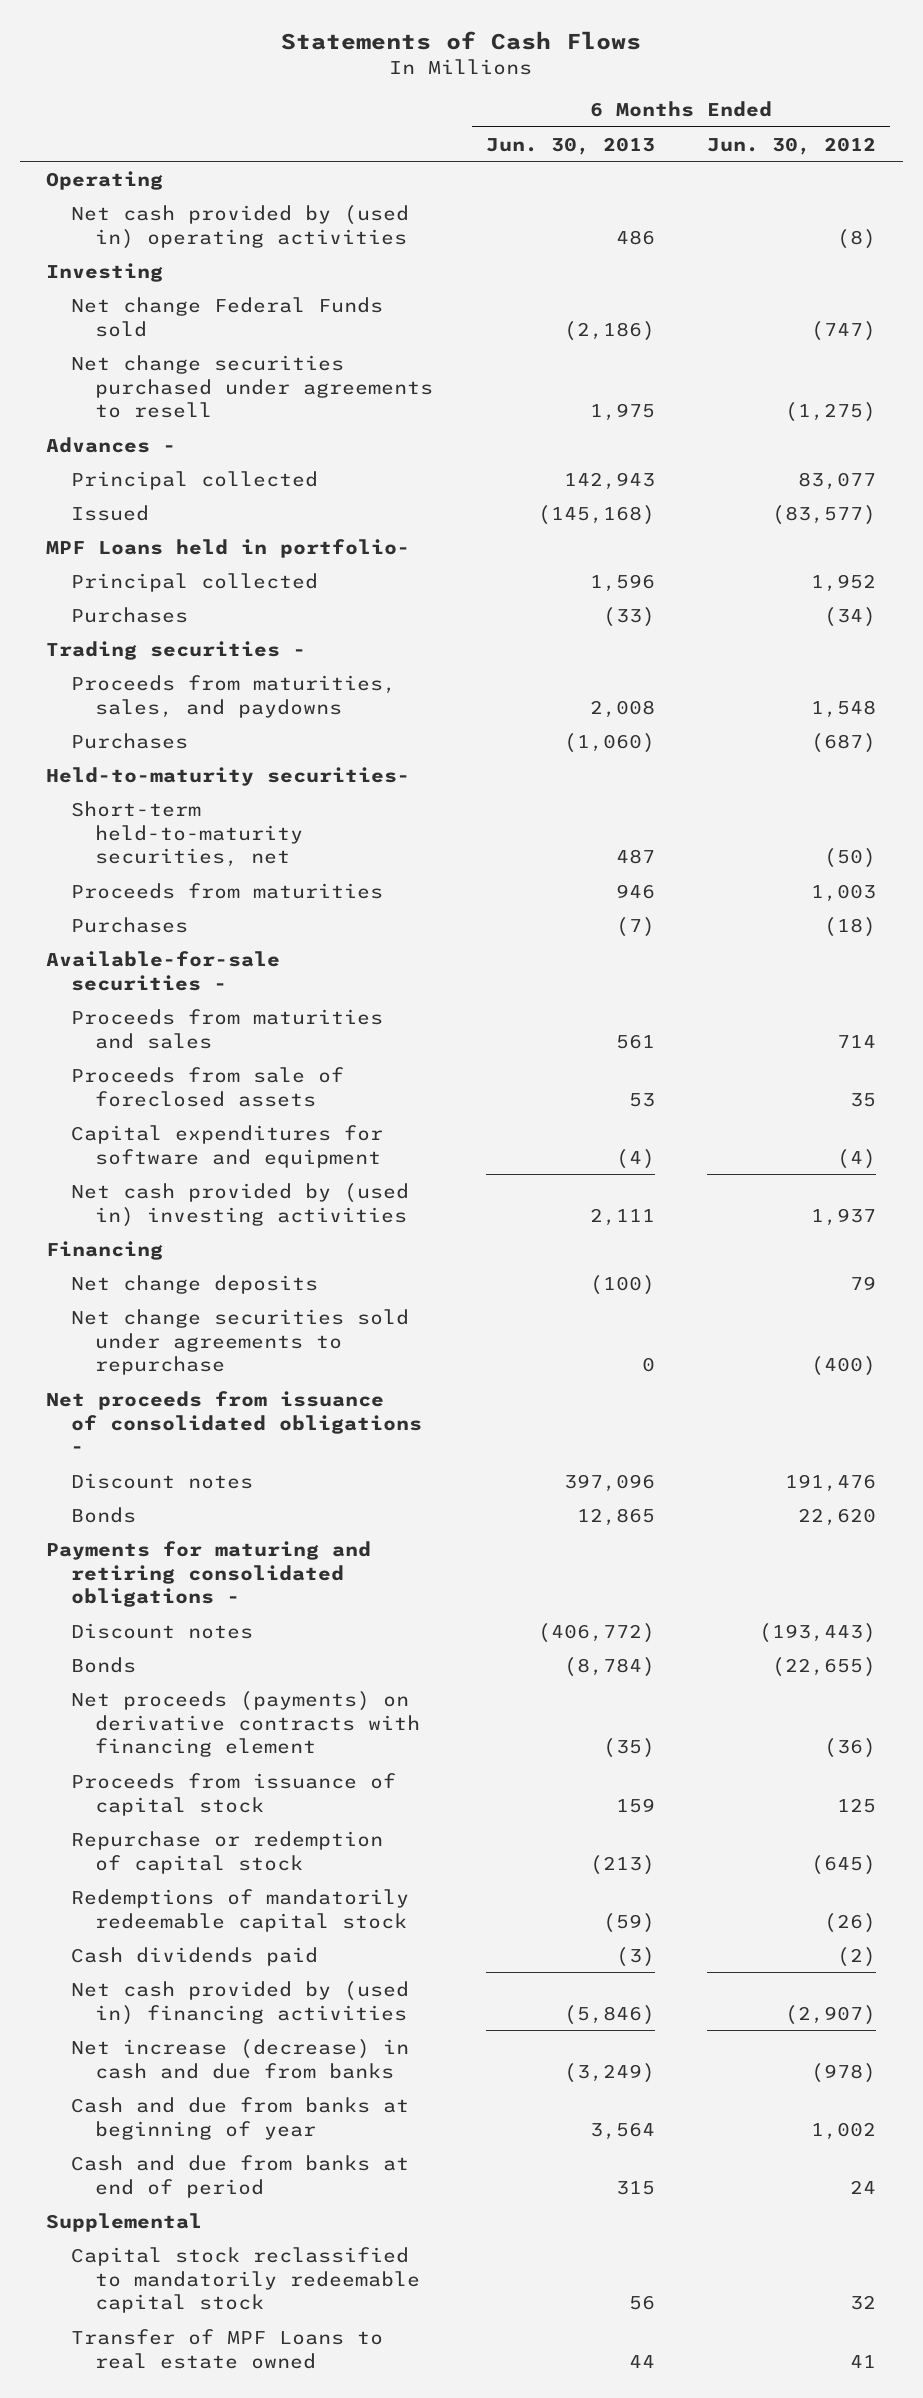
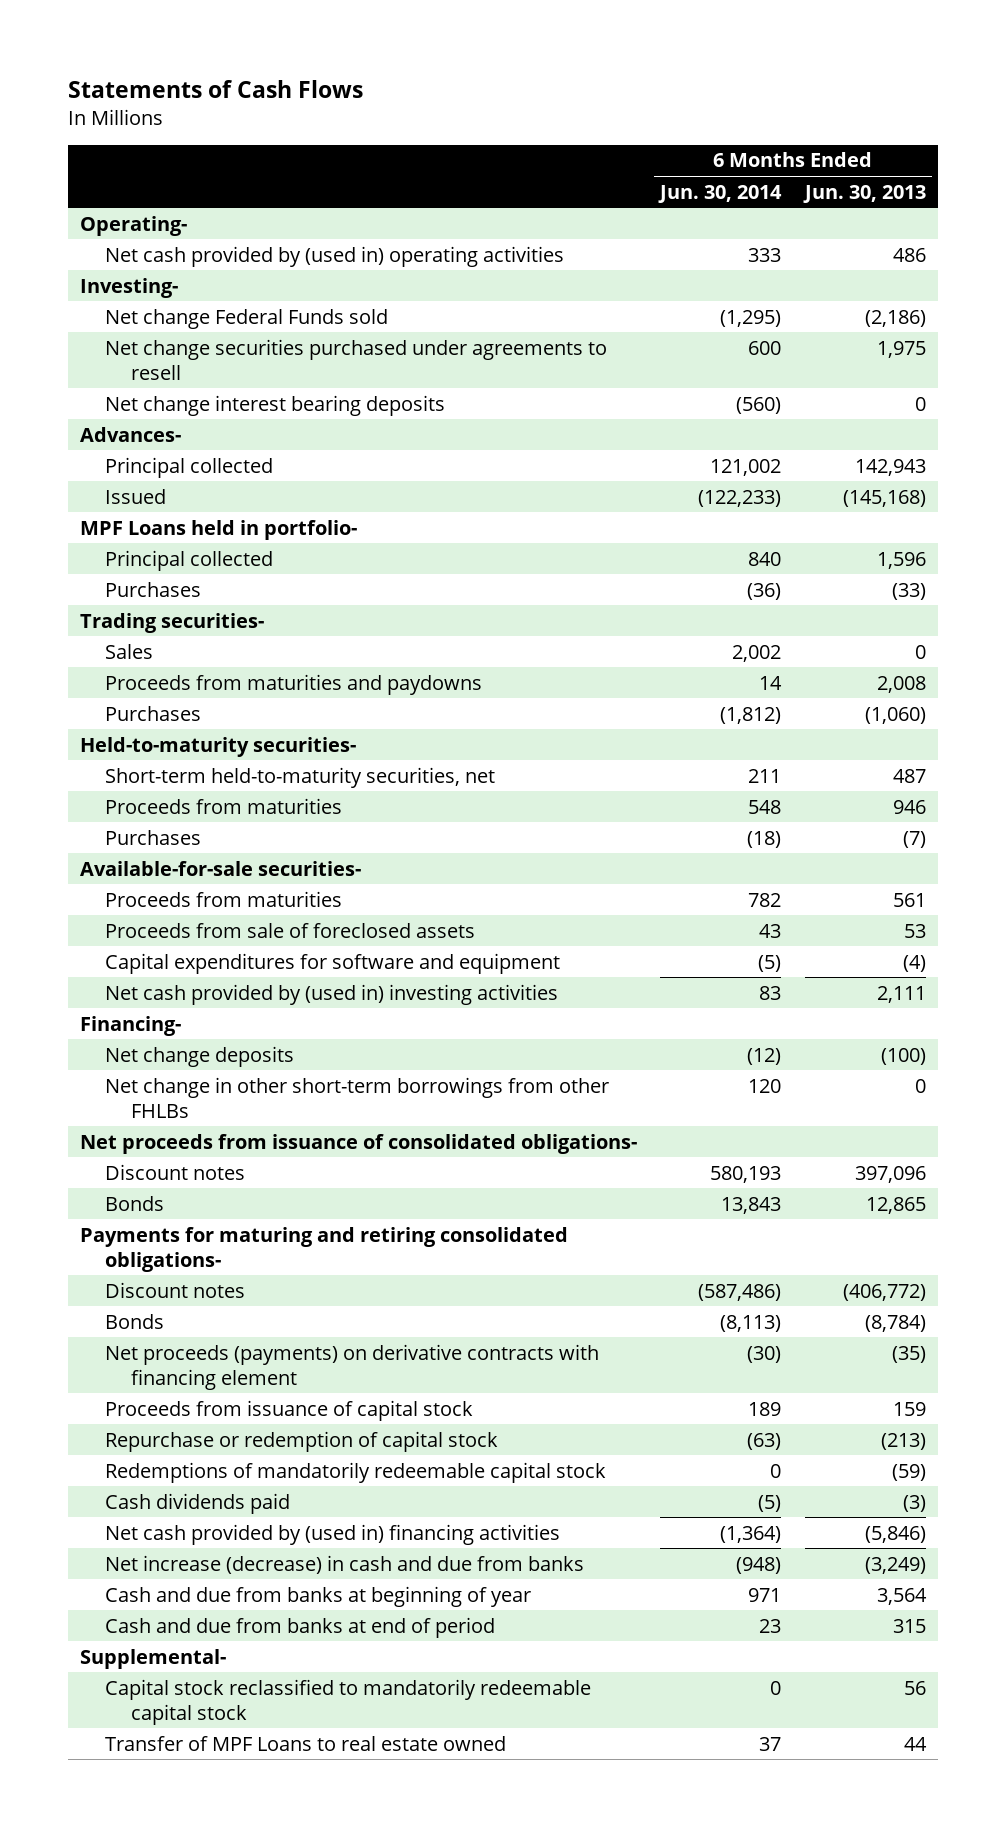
- | 6 Months Ended Jun. 30, 2013 | 6 Months Ended Jun. 30, 2012
+ | 6 Months Ended Jun. 30, 2014 | 6 Months Ended Jun. 30, 2013
- Operating
+ Operating-
- Investing
+ Investing-
- Advances -
+ Net change interest bearing deposits | (560) | 0
+ Advances-
- Trading securities -
- Proceeds from maturities, sales, and paydowns | 2,008 | 1,548
+ Trading securities-
+ Sales | 2,002 | 0
+ Proceeds from maturities and paydowns | 14 | 2,008
- Available-for-sale securities -
- Proceeds from maturities and sales | 561 | 714
+ Available-for-sale securities-
+ Proceeds from maturities | 782 | 561
- Financing
+ Financing-
- Net change securities sold under agreements to repurchase | 0 | (400)
- Net proceeds from issuance of consolidated obligations -
+ Net change in other short-term borrowings from other FHLBs | 120 | 0
+ Net proceeds from issuance of consolidated obligations-
- Payments for maturing and retiring consolidated obligations -
+ Payments for maturing and retiring consolidated obligations-
- Supplemental
+ Supplemental-

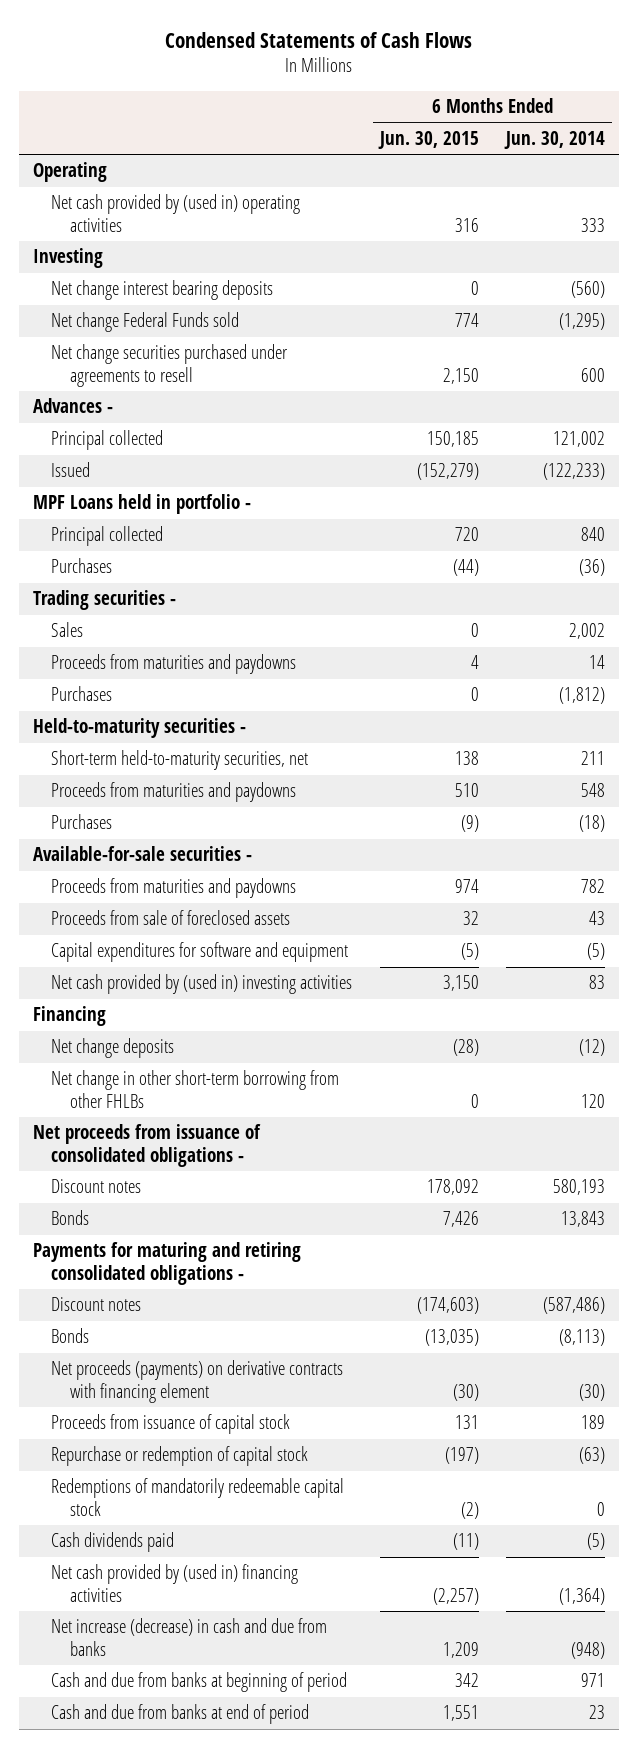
- Statements of Cash Flows
+ Condensed Statements of Cash Flows
- | 6 Months Ended Jun. 30, 2014 | 6 Months Ended Jun. 30, 2013
+ | 6 Months Ended Jun. 30, 2015 | 6 Months Ended Jun. 30, 2014
- Operating-
+ Operating
- Investing-
+ Investing
moved up: Net change interest bearing deposits | 0 | (560)
- Advances-
+ Advances -
- MPF Loans held in portfolio-
+ MPF Loans held in portfolio -
- Trading securities-
+ Trading securities -
- Held-to-maturity securities-
+ Held-to-maturity securities -
- Proceeds from maturities | 548 | 946
+ Proceeds from maturities and paydowns | 510 | 548
- Available-for-sale securities-
- Proceeds from maturities | 782 | 561
+ Available-for-sale securities -
+ Proceeds from maturities and paydowns | 974 | 782
- Financing-
+ Financing
- Net change in other short-term borrowings from other FHLBs | 120 | 0
- Net proceeds from issuance of consolidated obligations-
+ Net change in other short-term borrowing from other FHLBs | 0 | 120
+ Net proceeds from issuance of consolidated obligations -
- Payments for maturing and retiring consolidated obligations-
+ Payments for maturing and retiring consolidated obligations -
- Cash and due from banks at beginning of year | 971 | 3,564
+ Cash and due from banks at beginning of period | 342 | 971
- Supplemental-
- Capital stock reclassified to mandatorily redeemable capital stock | 0 | 56
- Transfer of MPF Loans to real estate owned | 37 | 44

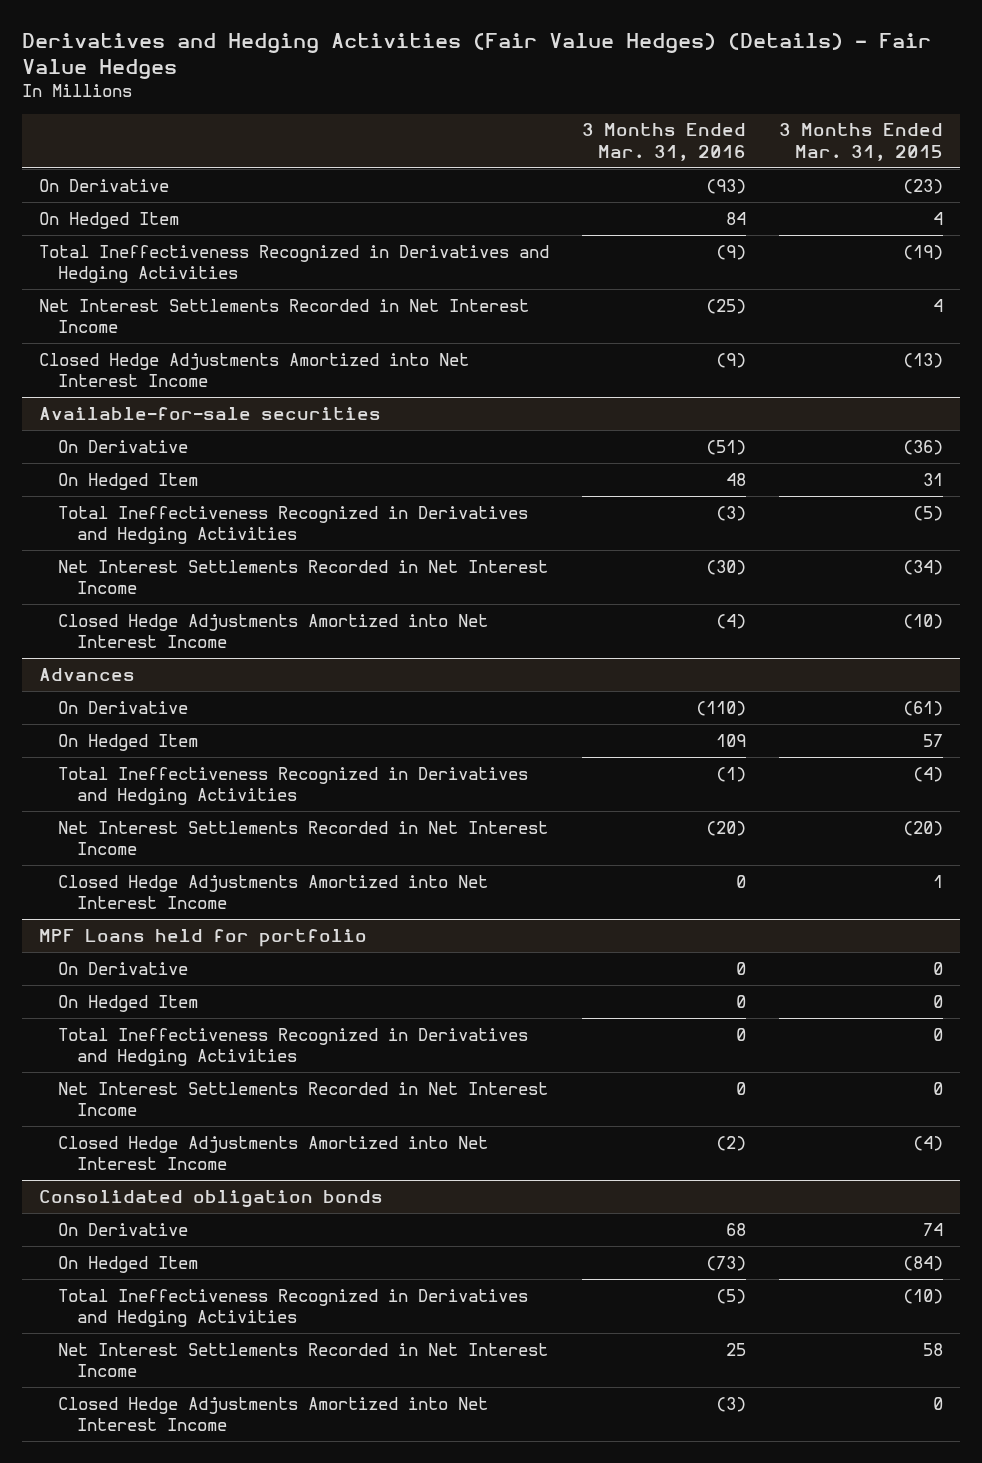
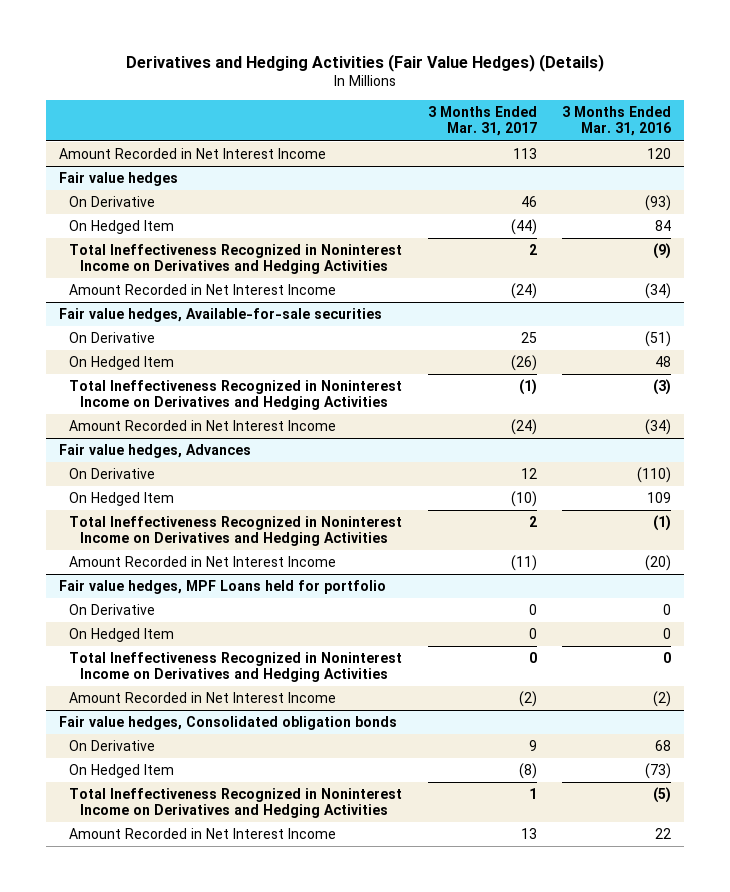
- Derivatives and Hedging Activities (Fair Value Hedges) (Details) - Fair Value Hedges
+ Derivatives and Hedging Activities (Fair Value Hedges) (Details)
- | 3 Months Ended Mar. 31, 2016 | 3 Months Ended Mar. 31, 2015
+ | 3 Months Ended Mar. 31, 2017 | 3 Months Ended Mar. 31, 2016
+ Amount Recorded in Net Interest Income | 113 | 120
+ Fair value hedges
- Total Ineffectiveness Recognized in Derivatives and Hedging Activities | (9) | (19)
- Net Interest Settlements Recorded in Net Interest Income | (25) | 4
- Closed Hedge Adjustments Amortized into Net Interest Income | (9) | (13)
- Available-for-sale securities
+ Total Ineffectiveness Recognized in Noninterest Income on Derivatives and Hedging Activities | 2 | (9)
+ Amount Recorded in Net Interest Income | (24) | (34)
+ Fair value hedges, Available-for-sale securities
- Total Ineffectiveness Recognized in Derivatives and Hedging Activities | (3) | (5)
- Net Interest Settlements Recorded in Net Interest Income | (30) | (34)
- Closed Hedge Adjustments Amortized into Net Interest Income | (4) | (10)
- Advances
+ Total Ineffectiveness Recognized in Noninterest Income on Derivatives and Hedging Activities | (1) | (3)
+ Amount Recorded in Net Interest Income | (24) | (34)
+ Fair value hedges, Advances
- Total Ineffectiveness Recognized in Derivatives and Hedging Activities | (1) | (4)
- Net Interest Settlements Recorded in Net Interest Income | (20) | (20)
- Closed Hedge Adjustments Amortized into Net Interest Income | 0 | 1
- MPF Loans held for portfolio
+ Total Ineffectiveness Recognized in Noninterest Income on Derivatives and Hedging Activities | 2 | (1)
+ Amount Recorded in Net Interest Income | (11) | (20)
+ Fair value hedges, MPF Loans held for portfolio
- Total Ineffectiveness Recognized in Derivatives and Hedging Activities | 0 | 0
- Net Interest Settlements Recorded in Net Interest Income | 0 | 0
- Closed Hedge Adjustments Amortized into Net Interest Income | (2) | (4)
- Consolidated obligation bonds
+ Total Ineffectiveness Recognized in Noninterest Income on Derivatives and Hedging Activities | 0 | 0
+ Amount Recorded in Net Interest Income | (2) | (2)
+ Fair value hedges, Consolidated obligation bonds
- Total Ineffectiveness Recognized in Derivatives and Hedging Activities | (5) | (10)
- Net Interest Settlements Recorded in Net Interest Income | 25 | 58
- Closed Hedge Adjustments Amortized into Net Interest Income | (3) | 0
+ Total Ineffectiveness Recognized in Noninterest Income on Derivatives and Hedging Activities | 1 | (5)
+ Amount Recorded in Net Interest Income | 13 | 22

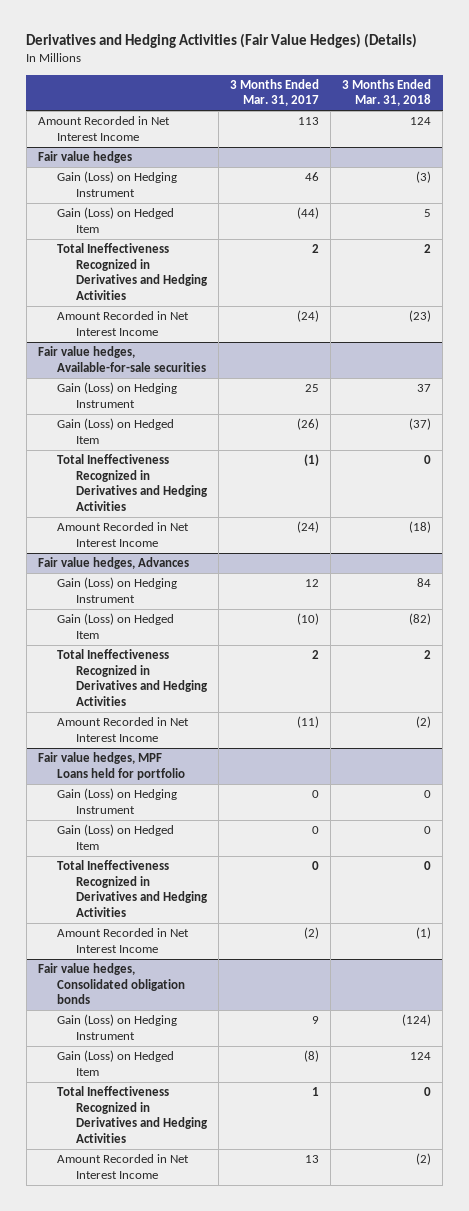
- | 3 Months Ended Mar. 31, 2017 | 3 Months Ended Mar. 31, 2016
+ | 3 Months Ended Mar. 31, 2017 | 3 Months Ended Mar. 31, 2018
@ Fair value hedges
- On Derivative | 46 | (93)
- On Hedged Item | (44) | 84
- Total Ineffectiveness Recognized in Noninterest Income on Derivatives and Hedging Activities | 2 | (9)
+ Gain (Loss) on Hedging Instrument | 46 | (3)
+ Gain (Loss) on Hedged Item | (44) | 5
+ Total Ineffectiveness Recognized in Derivatives and Hedging Activities | 2 | 2
@ Fair value hedges, Available-for-sale securities
- On Derivative | 25 | (51)
- On Hedged Item | (26) | 48
- Total Ineffectiveness Recognized in Noninterest Income on Derivatives and Hedging Activities | (1) | (3)
+ Gain (Loss) on Hedging Instrument | 25 | 37
+ Gain (Loss) on Hedged Item | (26) | (37)
+ Total Ineffectiveness Recognized in Derivatives and Hedging Activities | (1) | 0
@ Fair value hedges, Advances
- On Derivative | 12 | (110)
- On Hedged Item | (10) | 109
- Total Ineffectiveness Recognized in Noninterest Income on Derivatives and Hedging Activities | 2 | (1)
+ Gain (Loss) on Hedging Instrument | 12 | 84
+ Gain (Loss) on Hedged Item | (10) | (82)
+ Total Ineffectiveness Recognized in Derivatives and Hedging Activities | 2 | 2
@ Fair value hedges, MPF Loans held for portfolio
- On Derivative | 0 | 0
- On Hedged Item | 0 | 0
- Total Ineffectiveness Recognized in Noninterest Income on Derivatives and Hedging Activities | 0 | 0
+ Gain (Loss) on Hedging Instrument | 0 | 0
+ Gain (Loss) on Hedged Item | 0 | 0
+ Total Ineffectiveness Recognized in Derivatives and Hedging Activities | 0 | 0
@ Fair value hedges, Consolidated obligation bonds
- On Derivative | 9 | 68
- On Hedged Item | (8) | (73)
- Total Ineffectiveness Recognized in Noninterest Income on Derivatives and Hedging Activities | 1 | (5)
+ Gain (Loss) on Hedging Instrument | 9 | (124)
+ Gain (Loss) on Hedged Item | (8) | 124
+ Total Ineffectiveness Recognized in Derivatives and Hedging Activities | 1 | 0

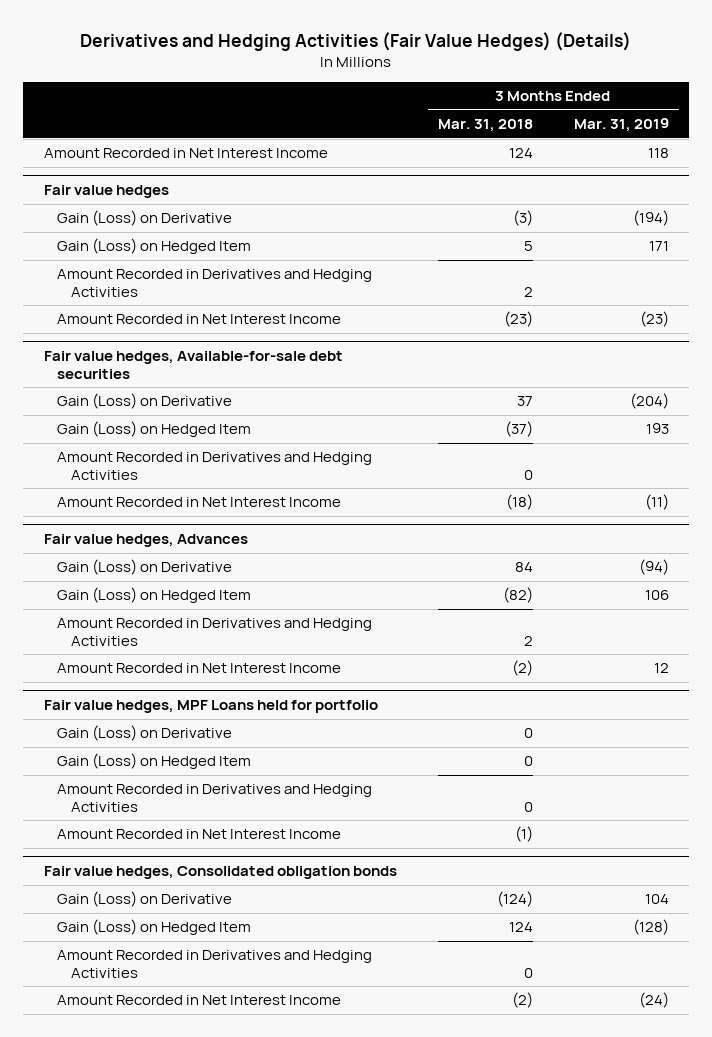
- | 3 Months Ended Mar. 31, 2017 | 3 Months Ended Mar. 31, 2018
+ | 3 Months Ended Mar. 31, 2018 | 3 Months Ended Mar. 31, 2019
@ Fair value hedges
- Gain (Loss) on Hedging Instrument | 46 | (3)
+ Gain (Loss) on Derivative | (3) | (194)
- Total Ineffectiveness Recognized in Derivatives and Hedging Activities | 2 | 2
+ Amount Recorded in Derivatives and Hedging Activities | 2 |
- Fair value hedges, Available-for-sale securities
- Gain (Loss) on Hedging Instrument | 25 | 37
+ Fair value hedges, Available-for-sale debt securities
+ Gain (Loss) on Derivative | 37 | (204)
- Total Ineffectiveness Recognized in Derivatives and Hedging Activities | (1) | 0
+ Amount Recorded in Derivatives and Hedging Activities | 0 |
@ Fair value hedges, Advances
- Gain (Loss) on Hedging Instrument | 12 | 84
+ Gain (Loss) on Derivative | 84 | (94)
- Total Ineffectiveness Recognized in Derivatives and Hedging Activities | 2 | 2
+ Amount Recorded in Derivatives and Hedging Activities | 2 |
@ Fair value hedges, MPF Loans held for portfolio
- Gain (Loss) on Hedging Instrument | 0 | 0
+ Gain (Loss) on Derivative | 0 |
- Total Ineffectiveness Recognized in Derivatives and Hedging Activities | 0 | 0
+ Amount Recorded in Derivatives and Hedging Activities | 0 |
@ Fair value hedges, Consolidated obligation bonds
- Gain (Loss) on Hedging Instrument | 9 | (124)
+ Gain (Loss) on Derivative | (124) | 104
- Total Ineffectiveness Recognized in Derivatives and Hedging Activities | 1 | 0
+ Amount Recorded in Derivatives and Hedging Activities | 0 |

